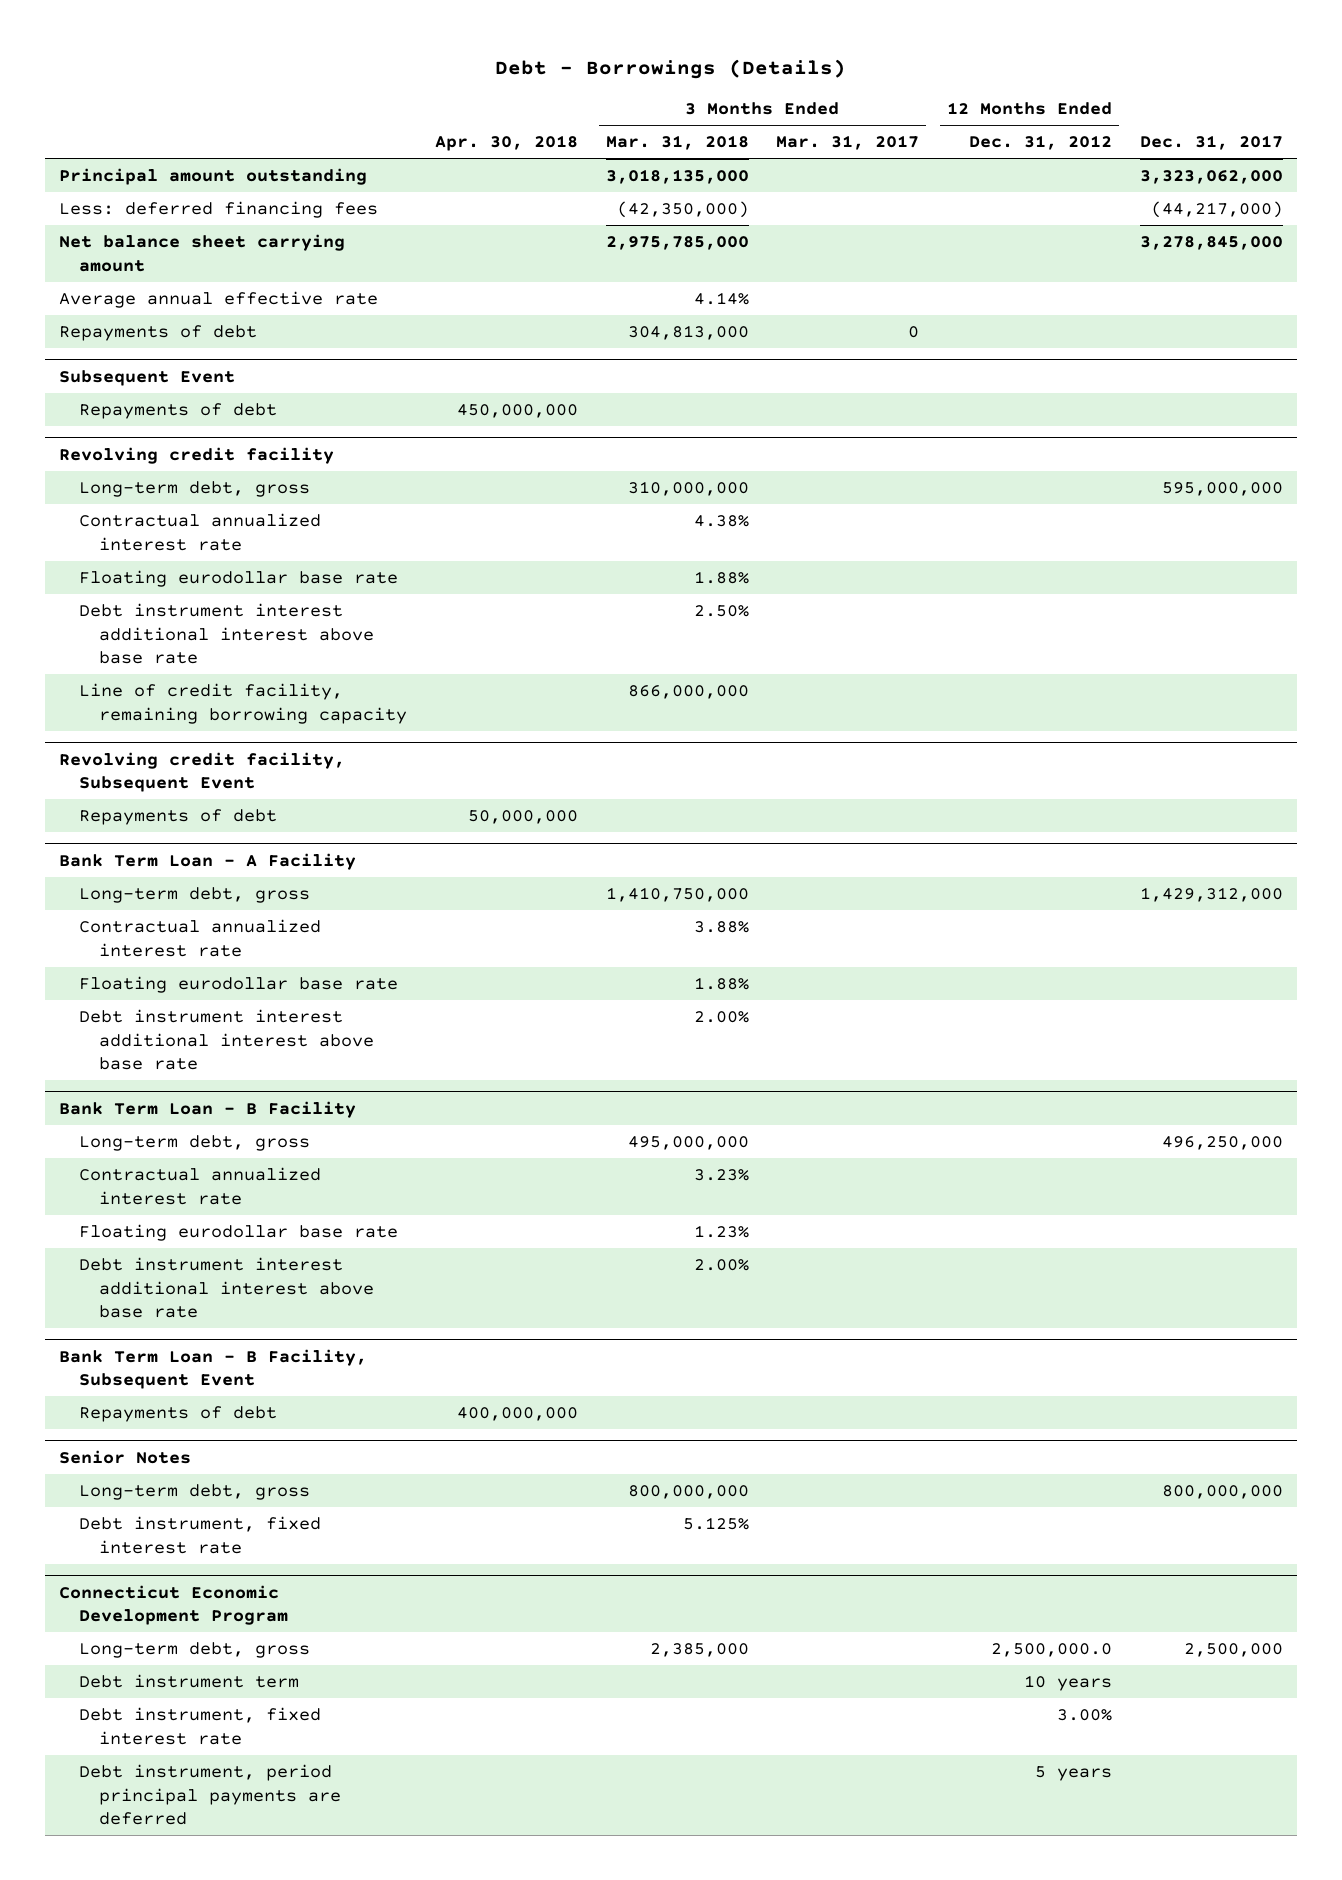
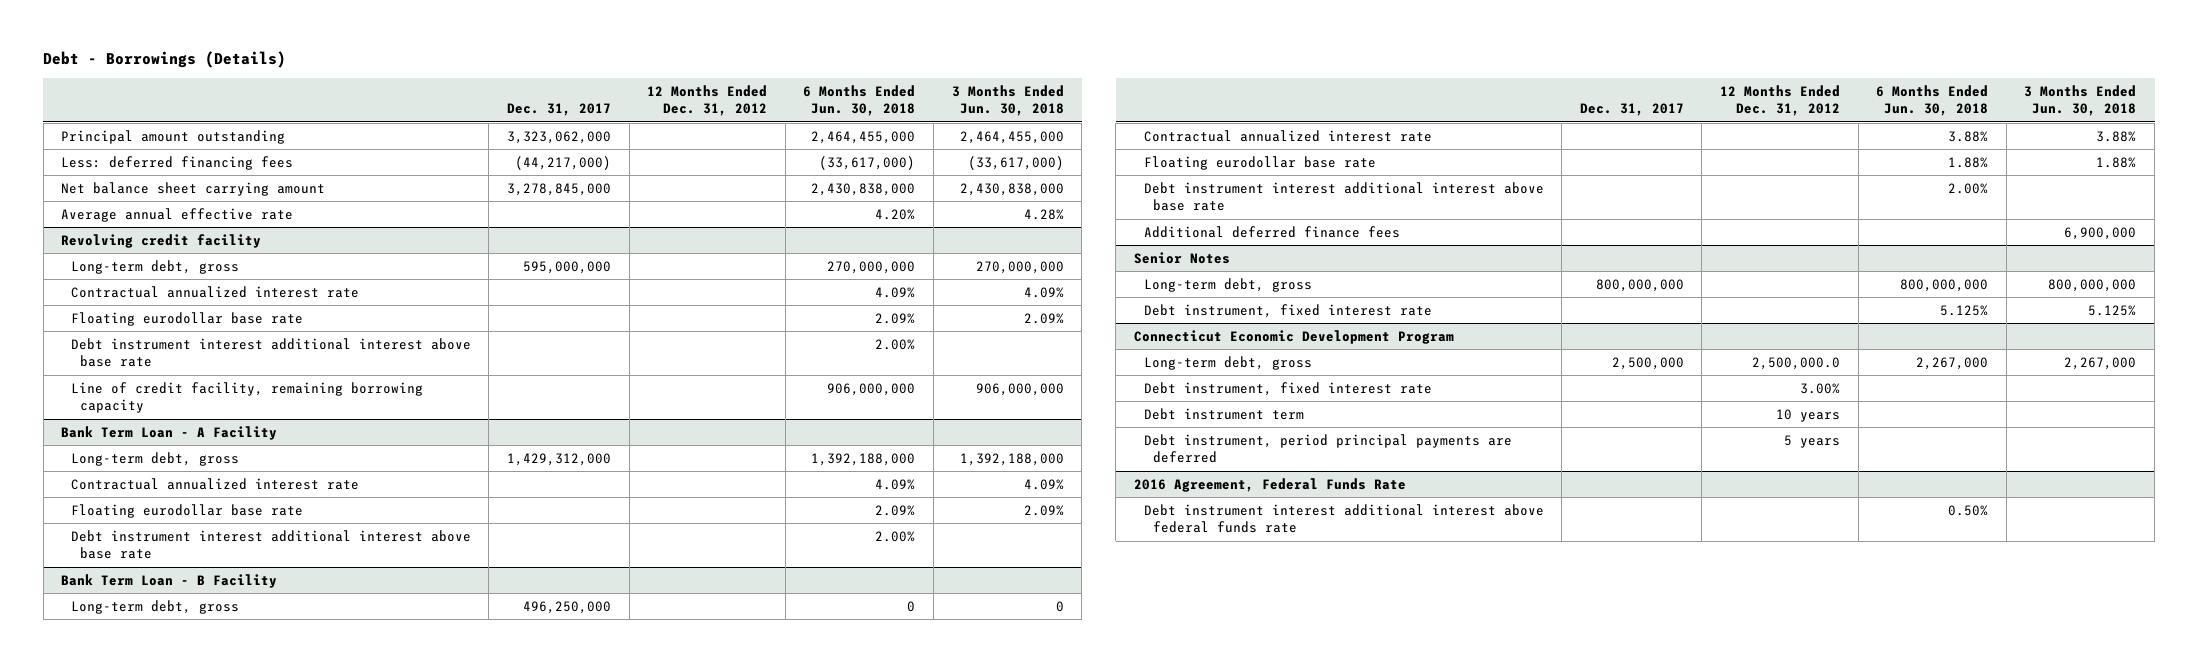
- | Apr. 30, 2018 | 3 Months Ended Mar. 31, 2018 | 3 Months Ended Mar. 31, 2017 | 12 Months Ended Dec. 31, 2012 | Dec. 31, 2017
+ | Dec. 31, 2017 | 12 Months Ended Dec. 31, 2012 | 6 Months Ended Jun. 30, 2018 | 3 Months Ended Jun. 30, 2018
- Repayments of debt | | 304,813,000 | 0 | |
- Subsequent Event
- Repayments of debt | 450,000,000 | | | |
- Revolving credit facility, Subsequent Event
- Repayments of debt | 50,000,000 | | | |
- Bank Term Loan - B Facility, Subsequent Event
- Repayments of debt | 400,000,000 | | | |
@ Bank Term Loan - B Facility
+ Additional deferred finance fees | | | | 6,900,000
@ Connecticut Economic Development Program
moved down: Debt instrument term | | 10 years | |
+ 2016 Agreement, Federal Funds Rate
+ Debt instrument interest additional interest above federal funds rate | | | 0.50% |

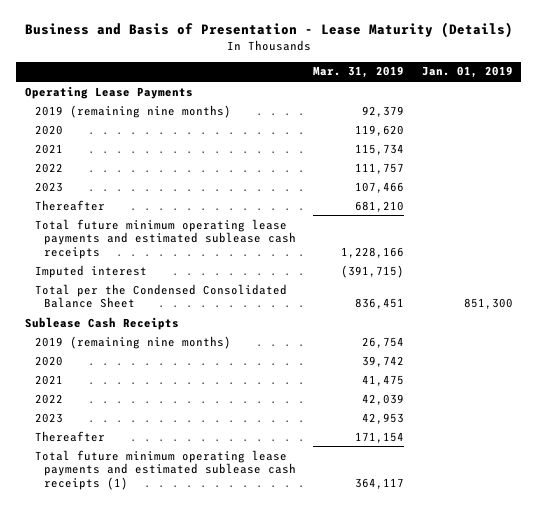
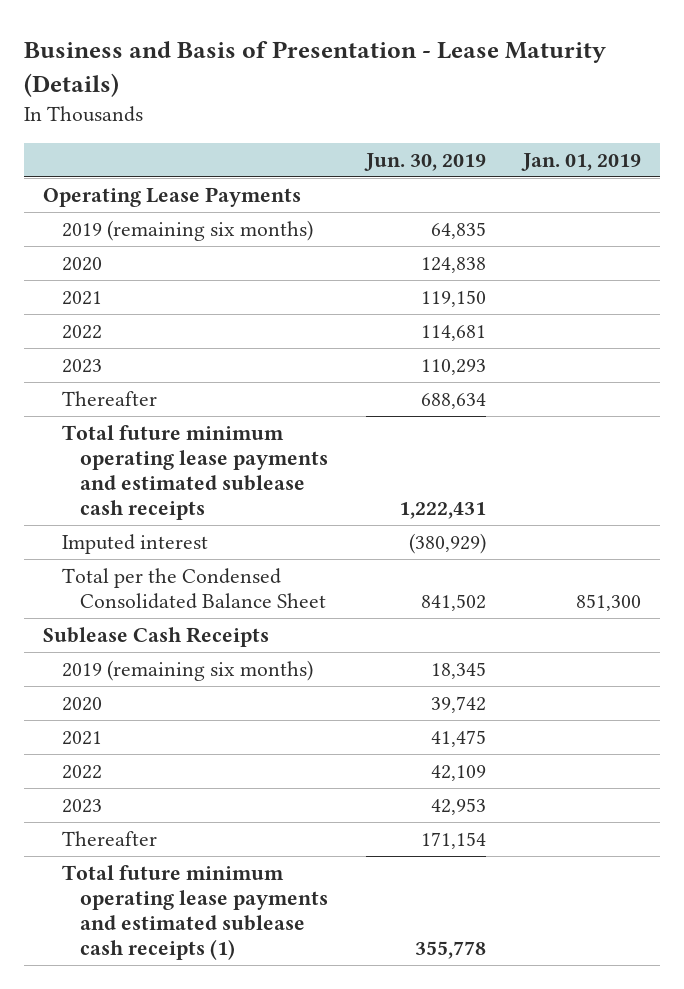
- | Mar. 31, 2019 | Jan. 01, 2019
+ | Jun. 30, 2019 | Jan. 01, 2019
- 2019 (remaining nine months) | 92,379 |
+ 2019 (remaining six months) | 64,835 |
- 2019 (remaining nine months) | 26,754 |
+ 2019 (remaining six months) | 18,345 |

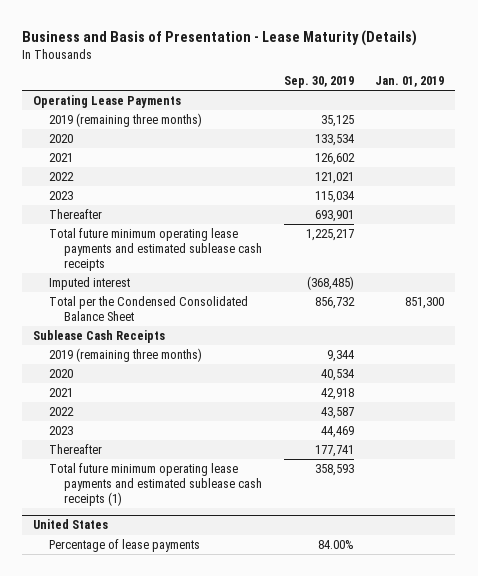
- | Jun. 30, 2019 | Jan. 01, 2019
+ | Sep. 30, 2019 | Jan. 01, 2019
- 2019 (remaining six months) | 64,835 |
+ 2019 (remaining three months) | 35,125 |
- 2019 (remaining six months) | 18,345 |
+ 2019 (remaining three months) | 9,344 |
+ United States
+ Percentage of lease payments | 84.00% |

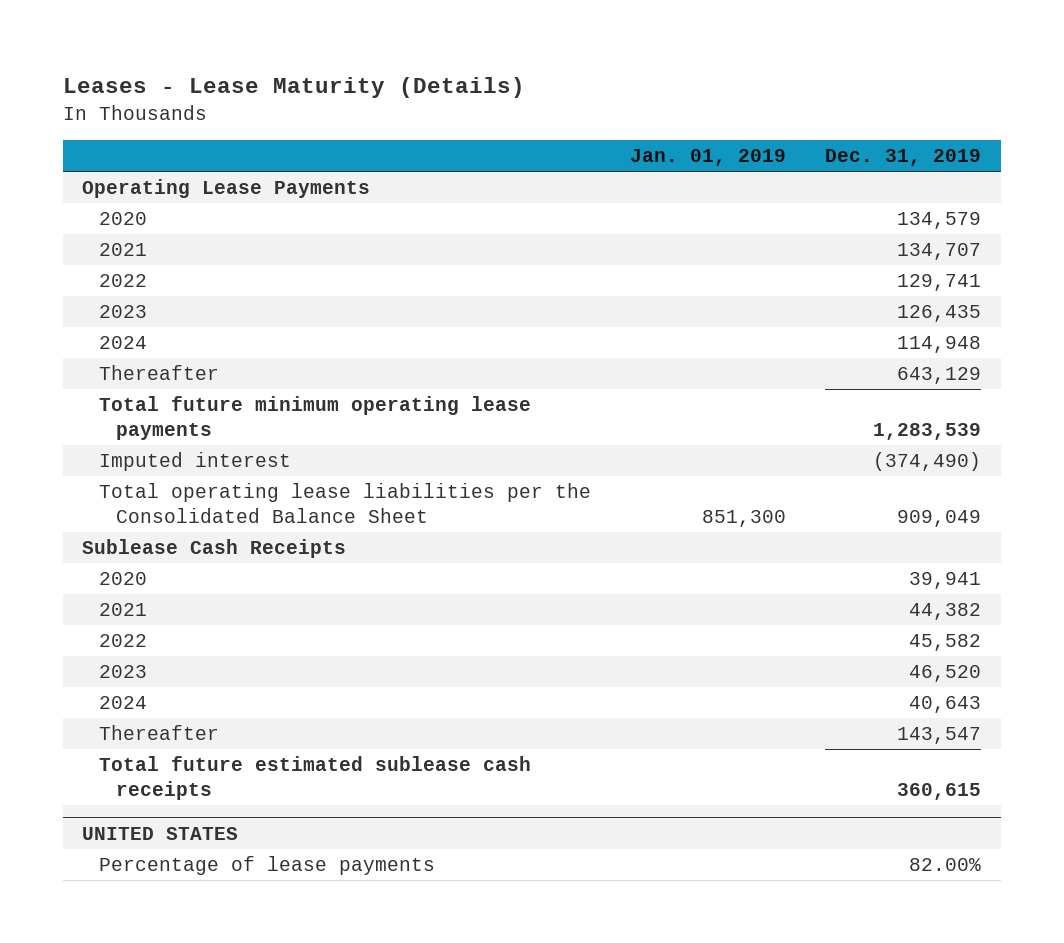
- Business and Basis of Presentation - Lease Maturity (Details)
+ Leases - Lease Maturity (Details)
- | Sep. 30, 2019 | Jan. 01, 2019
+ | Jan. 01, 2019 | Dec. 31, 2019
- 2019 (remaining three months) | 35,125 |
+ 2024 | | 114,948
- Total future minimum operating lease payments and estimated sublease cash receipts | 1,225,217 |
+ Total future minimum operating lease payments | | 1,283,539
- Total per the Condensed Consolidated Balance Sheet | 856,732 | 851,300
+ Total operating lease liabilities per the Consolidated Balance Sheet | 851,300 | 909,049
- 2019 (remaining three months) | 9,344 |
+ 2024 | | 40,643
- Total future minimum operating lease payments and estimated sublease cash receipts (1) | 358,593 |
- United States
+ Total future estimated sublease cash receipts | | 360,615
+ UNITED STATES

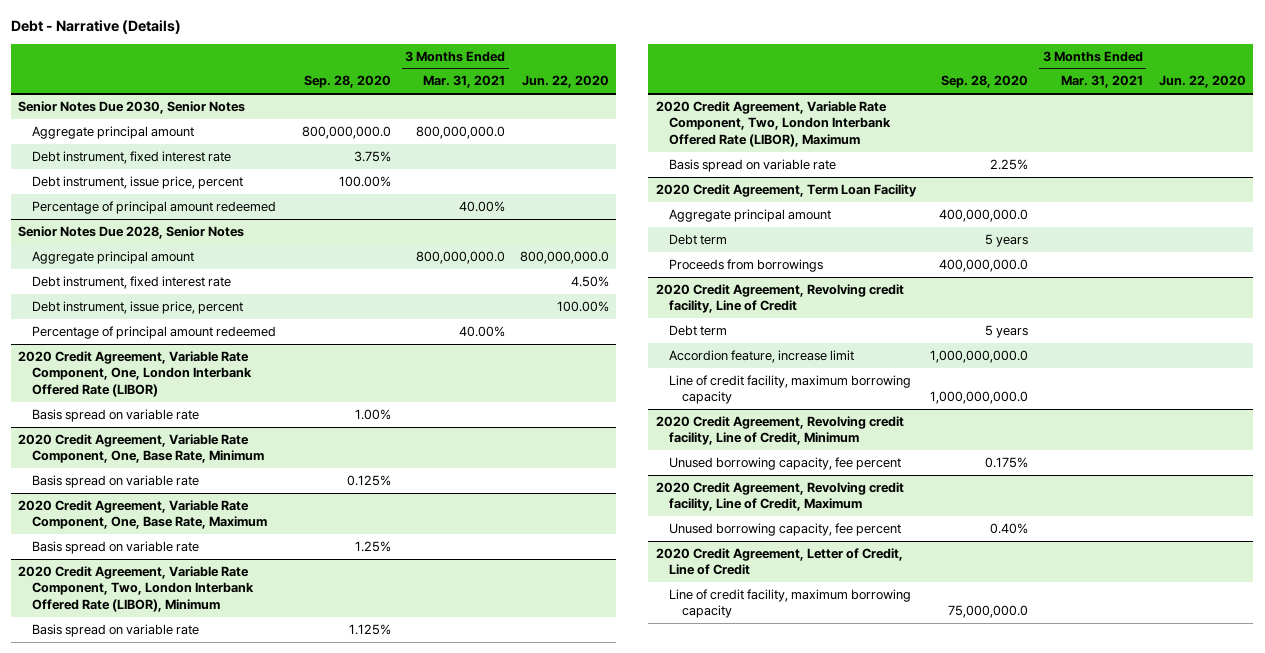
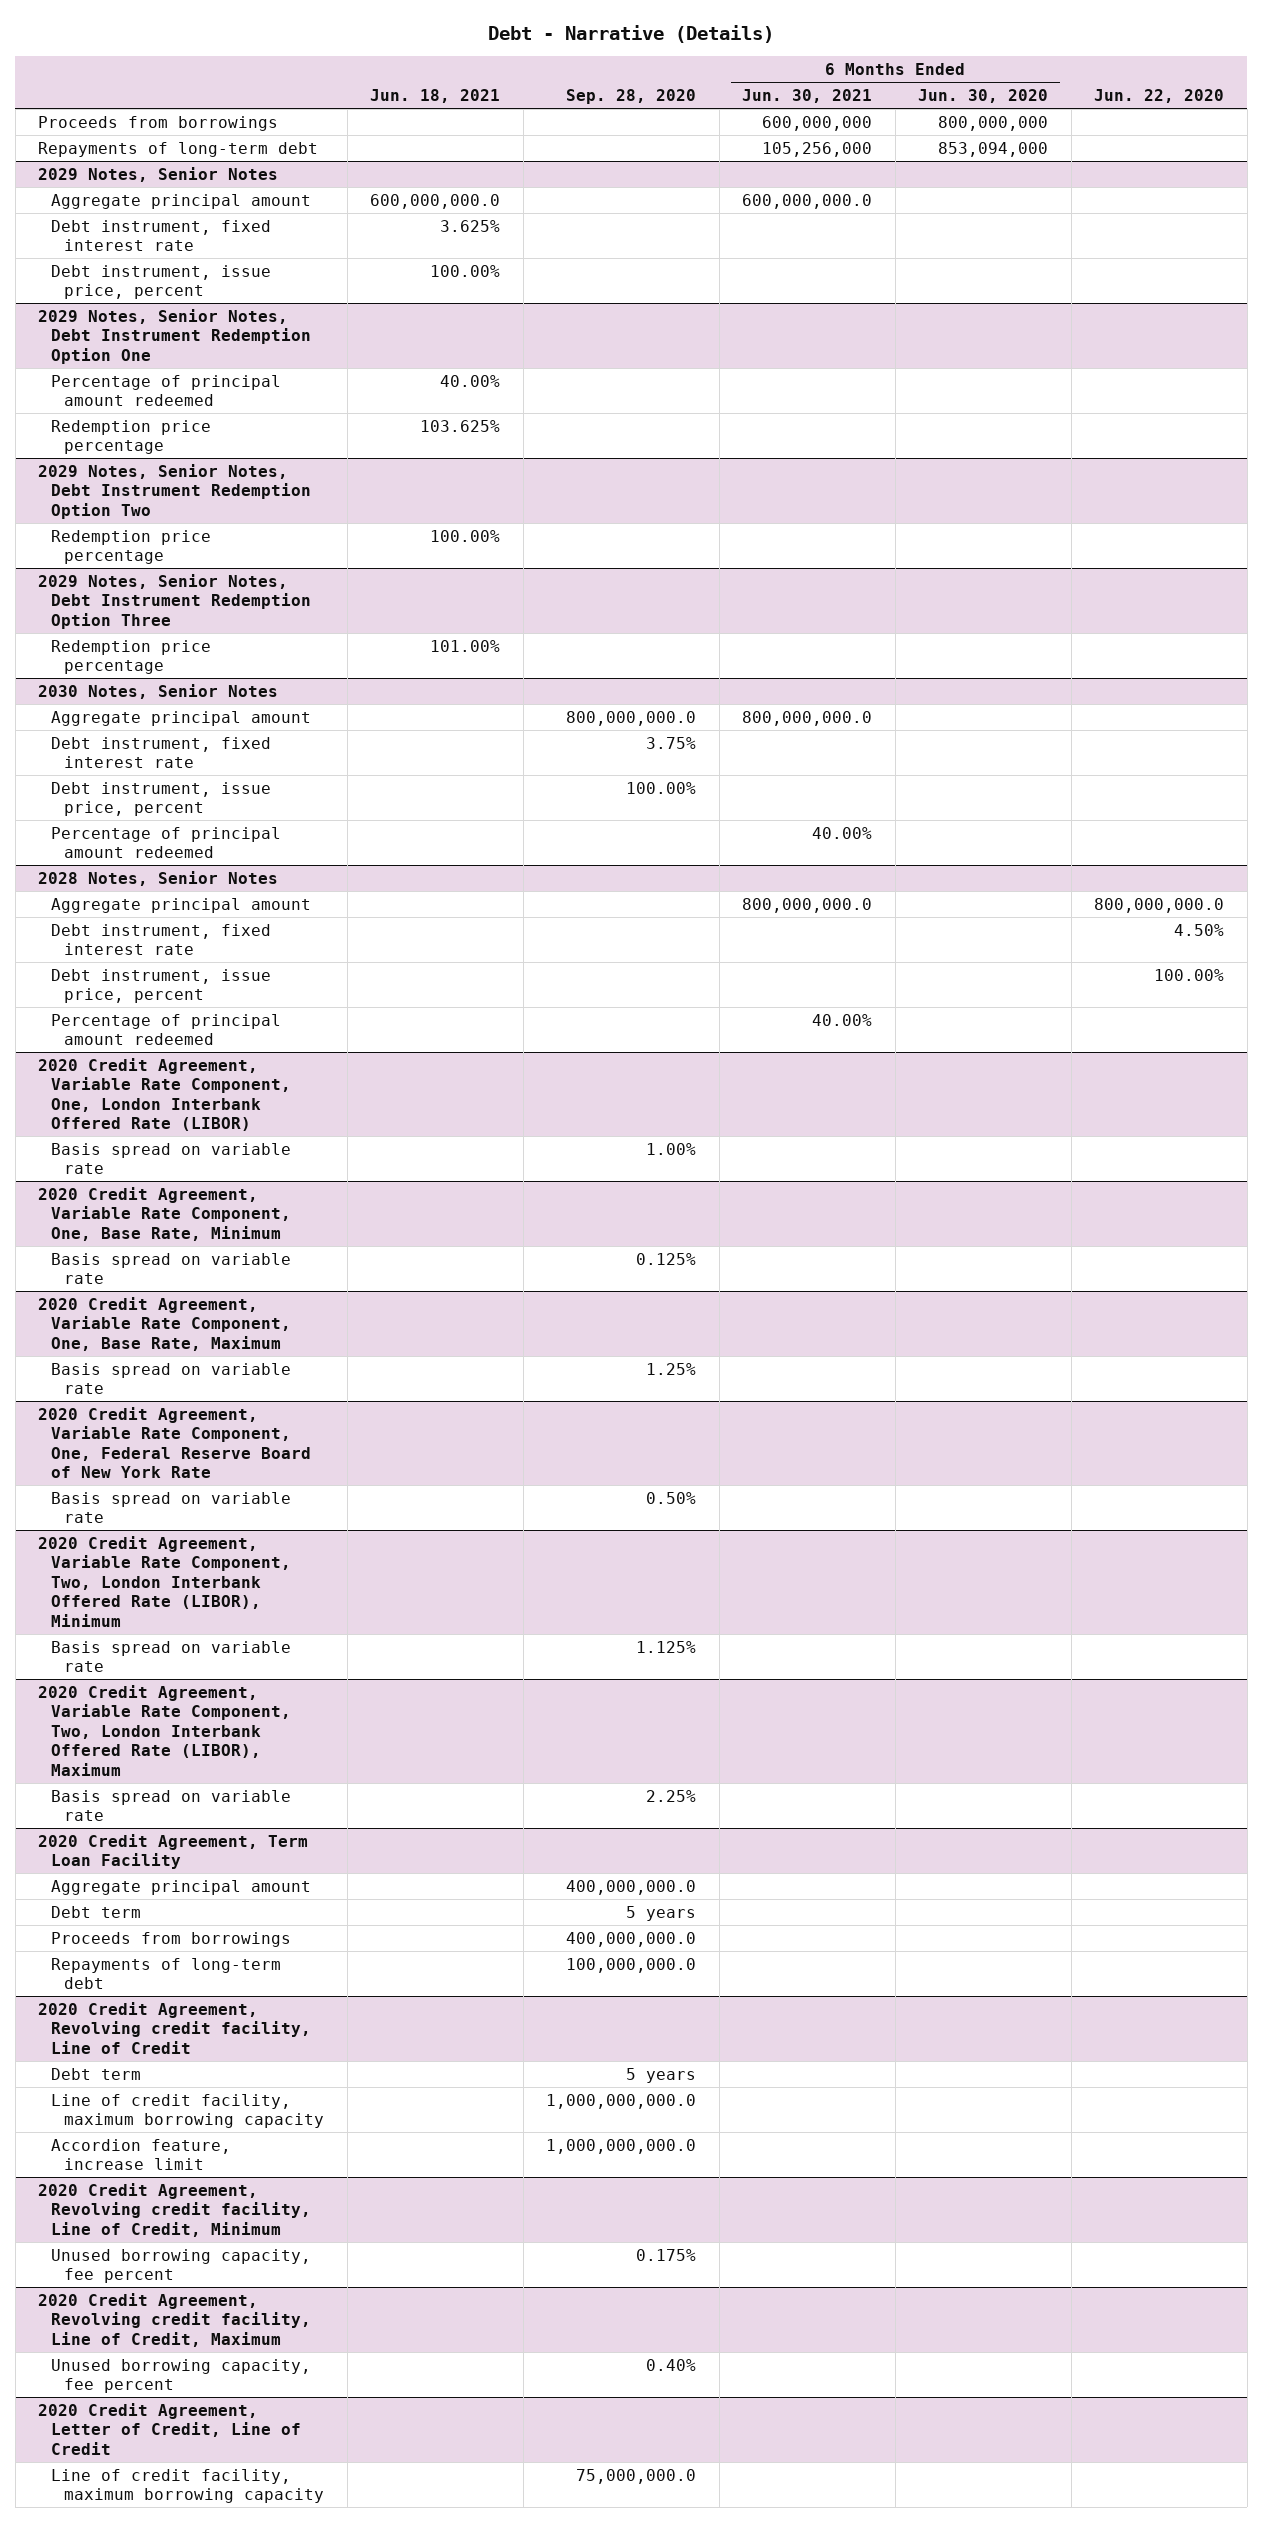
- | Sep. 28, 2020 | 3 Months Ended Mar. 31, 2021 | Jun. 22, 2020
+ | Jun. 18, 2021 | Sep. 28, 2020 | 6 Months Ended Jun. 30, 2021 | 6 Months Ended Jun. 30, 2020 | Jun. 22, 2020
- Senior Notes Due 2030, Senior Notes
+ Proceeds from borrowings | | | 600,000,000 | 800,000,000 |
+ Repayments of long-term debt | | | 105,256,000 | 853,094,000 |
+ 2029 Notes, Senior Notes
+ Aggregate principal amount | 600,000,000.0 | | 600,000,000.0 | |
+ Debt instrument, fixed interest rate | 3.625% | | | |
+ Debt instrument, issue price, percent | 100.00% | | | |
+ 2029 Notes, Senior Notes, Debt Instrument Redemption Option One
+ Percentage of principal amount redeemed | 40.00% | | | |
+ Redemption price percentage | 103.625% | | | |
+ 2029 Notes, Senior Notes, Debt Instrument Redemption Option Two
+ Redemption price percentage | 100.00% | | | |
+ 2029 Notes, Senior Notes, Debt Instrument Redemption Option Three
+ Redemption price percentage | 101.00% | | | |
+ 2030 Notes, Senior Notes
- Senior Notes Due 2028, Senior Notes
+ 2028 Notes, Senior Notes
+ 2020 Credit Agreement, Variable Rate Component, One, Federal Reserve Board of New York Rate
+ Basis spread on variable rate | | 0.50% | | |
@ 2020 Credit Agreement, Term Loan Facility
+ Repayments of long-term debt | | 100,000,000.0 | | |
@ 2020 Credit Agreement, Revolving credit facility, Line of Credit
moved down: Accordion feature, increase limit | | 1,000,000,000.0 | | |

